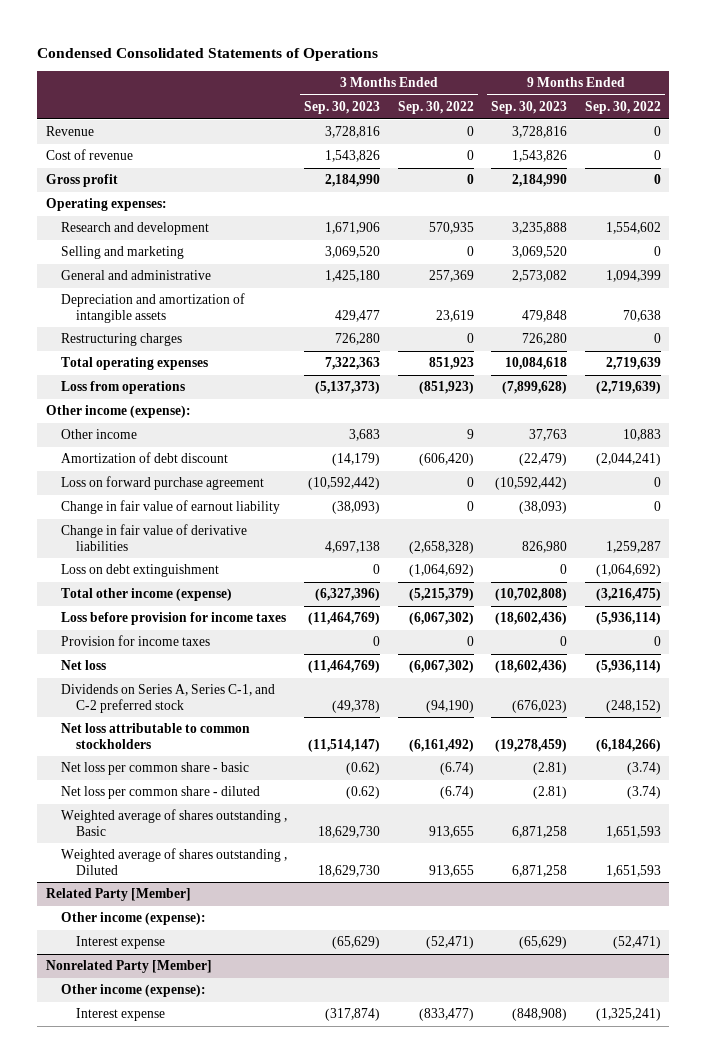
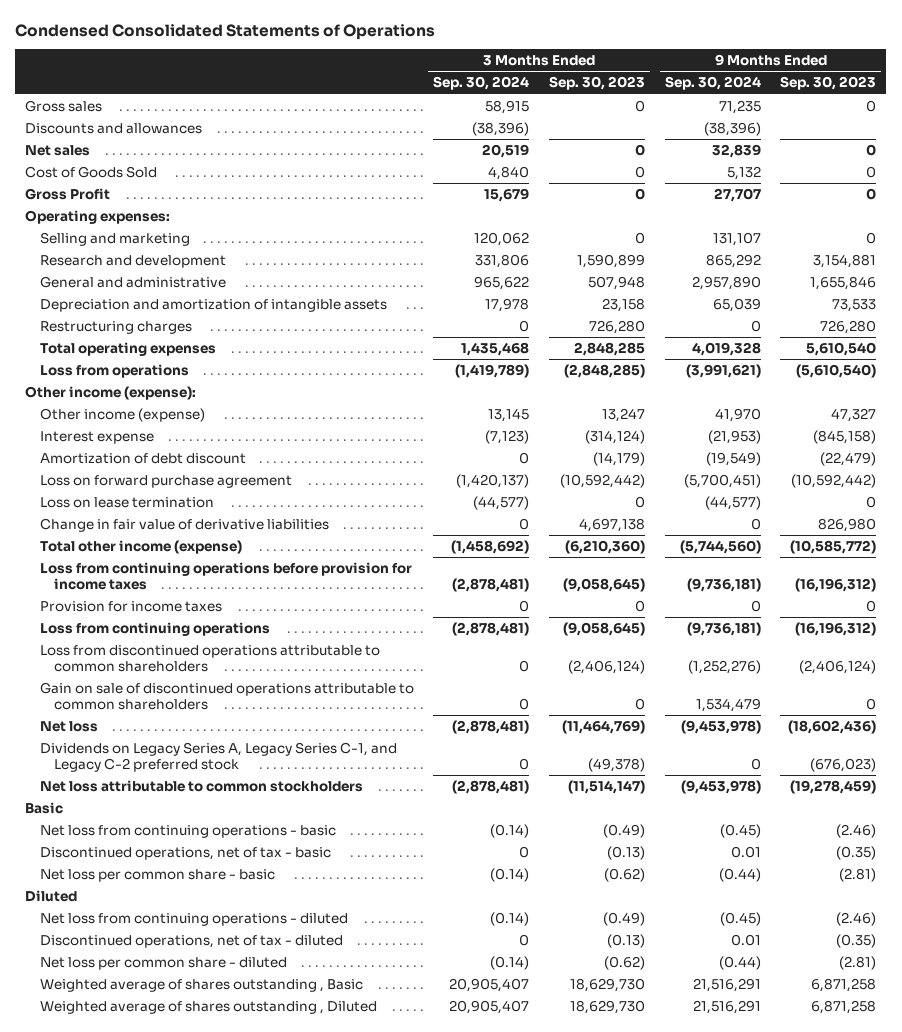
- | 3 Months Ended Sep. 30, 2023 | 3 Months Ended Sep. 30, 2022 | 9 Months Ended Sep. 30, 2023 | 9 Months Ended Sep. 30, 2022
+ | 3 Months Ended Sep. 30, 2024 | 3 Months Ended Sep. 30, 2023 | 9 Months Ended Sep. 30, 2024 | 9 Months Ended Sep. 30, 2023
- Revenue | 3,728,816 | 0 | 3,728,816 | 0
- Cost of revenue | 1,543,826 | 0 | 1,543,826 | 0
- Gross profit | 2,184,990 | 0 | 2,184,990 | 0
+ Gross sales | 58,915 | 0 | 71,235 | 0
+ Discounts and allowances | (38,396) | | (38,396) |
+ Net sales | 20,519 | 0 | 32,839 | 0
+ Cost of Goods Sold | 4,840 | 0 | 5,132 | 0
+ Gross Profit | 15,679 | 0 | 27,707 | 0
- Research and development | 1,671,906 | 570,935 | 3,235,888 | 1,554,602
- Selling and marketing | 3,069,520 | 0 | 3,069,520 | 0
- General and administrative | 1,425,180 | 257,369 | 2,573,082 | 1,094,399
- Depreciation and amortization of intangible assets | 429,477 | 23,619 | 479,848 | 70,638
+ Selling and marketing | 120,062 | 0 | 131,107 | 0
+ Research and development | 331,806 | 1,590,899 | 865,292 | 3,154,881
+ General and administrative | 965,622 | 507,948 | 2,957,890 | 1,655,846
+ Depreciation and amortization of intangible assets | 17,978 | 23,158 | 65,039 | 73,533
- Total operating expenses | 7,322,363 | 851,923 | 10,084,618 | 2,719,639
- Loss from operations | (5,137,373) | (851,923) | (7,899,628) | (2,719,639)
+ Total operating expenses | 1,435,468 | 2,848,285 | 4,019,328 | 5,610,540
+ Loss from operations | (1,419,789) | (2,848,285) | (3,991,621) | (5,610,540)
- Other income | 3,683 | 9 | 37,763 | 10,883
+ Other income (expense) | 13,145 | 13,247 | 41,970 | 47,327
+ Interest expense | (7,123) | (314,124) | (21,953) | (845,158)
- Change in fair value of earnout liability | (38,093) | 0 | (38,093) | 0
+ Loss on lease termination | (44,577) | 0 | (44,577) | 0
- Loss on debt extinguishment | 0 | (1,064,692) | 0 | (1,064,692)
- Total other income (expense) | (6,327,396) | (5,215,379) | (10,702,808) | (3,216,475)
- Loss before provision for income taxes | (11,464,769) | (6,067,302) | (18,602,436) | (5,936,114)
+ Total other income (expense) | (1,458,692) | (6,210,360) | (5,744,560) | (10,585,772)
+ Loss from continuing operations before provision for income taxes | (2,878,481) | (9,058,645) | (9,736,181) | (16,196,312)
+ Loss from continuing operations | (2,878,481) | (9,058,645) | (9,736,181) | (16,196,312)
+ Loss from discontinued operations attributable to common shareholders | 0 | (2,406,124) | (1,252,276) | (2,406,124)
+ Gain on sale of discontinued operations attributable to common shareholders | 0 | 0 | 1,534,479 | 0
- Dividends on Series A, Series C-1, and C-2 preferred stock | (49,378) | (94,190) | (676,023) | (248,152)
+ Dividends on Legacy Series A, Legacy Series C-1, and Legacy C-2 preferred stock | 0 | (49,378) | 0 | (676,023)
+ Basic
+ Net loss from continuing operations - basic | (0.14) | (0.49) | (0.45) | (2.46)
+ Discontinued operations, net of tax - basic | 0 | (0.13) | 0.01 | (0.35)
+ Diluted
+ Net loss from continuing operations - diluted | (0.14) | (0.49) | (0.45) | (2.46)
+ Discontinued operations, net of tax - diluted | 0 | (0.13) | 0.01 | (0.35)
- Related Party [Member]
- Other income (expense):
- Interest expense | (65,629) | (52,471) | (65,629) | (52,471)
- Nonrelated Party [Member]
- Other income (expense):
- Interest expense | (317,874) | (833,477) | (848,908) | (1,325,241)

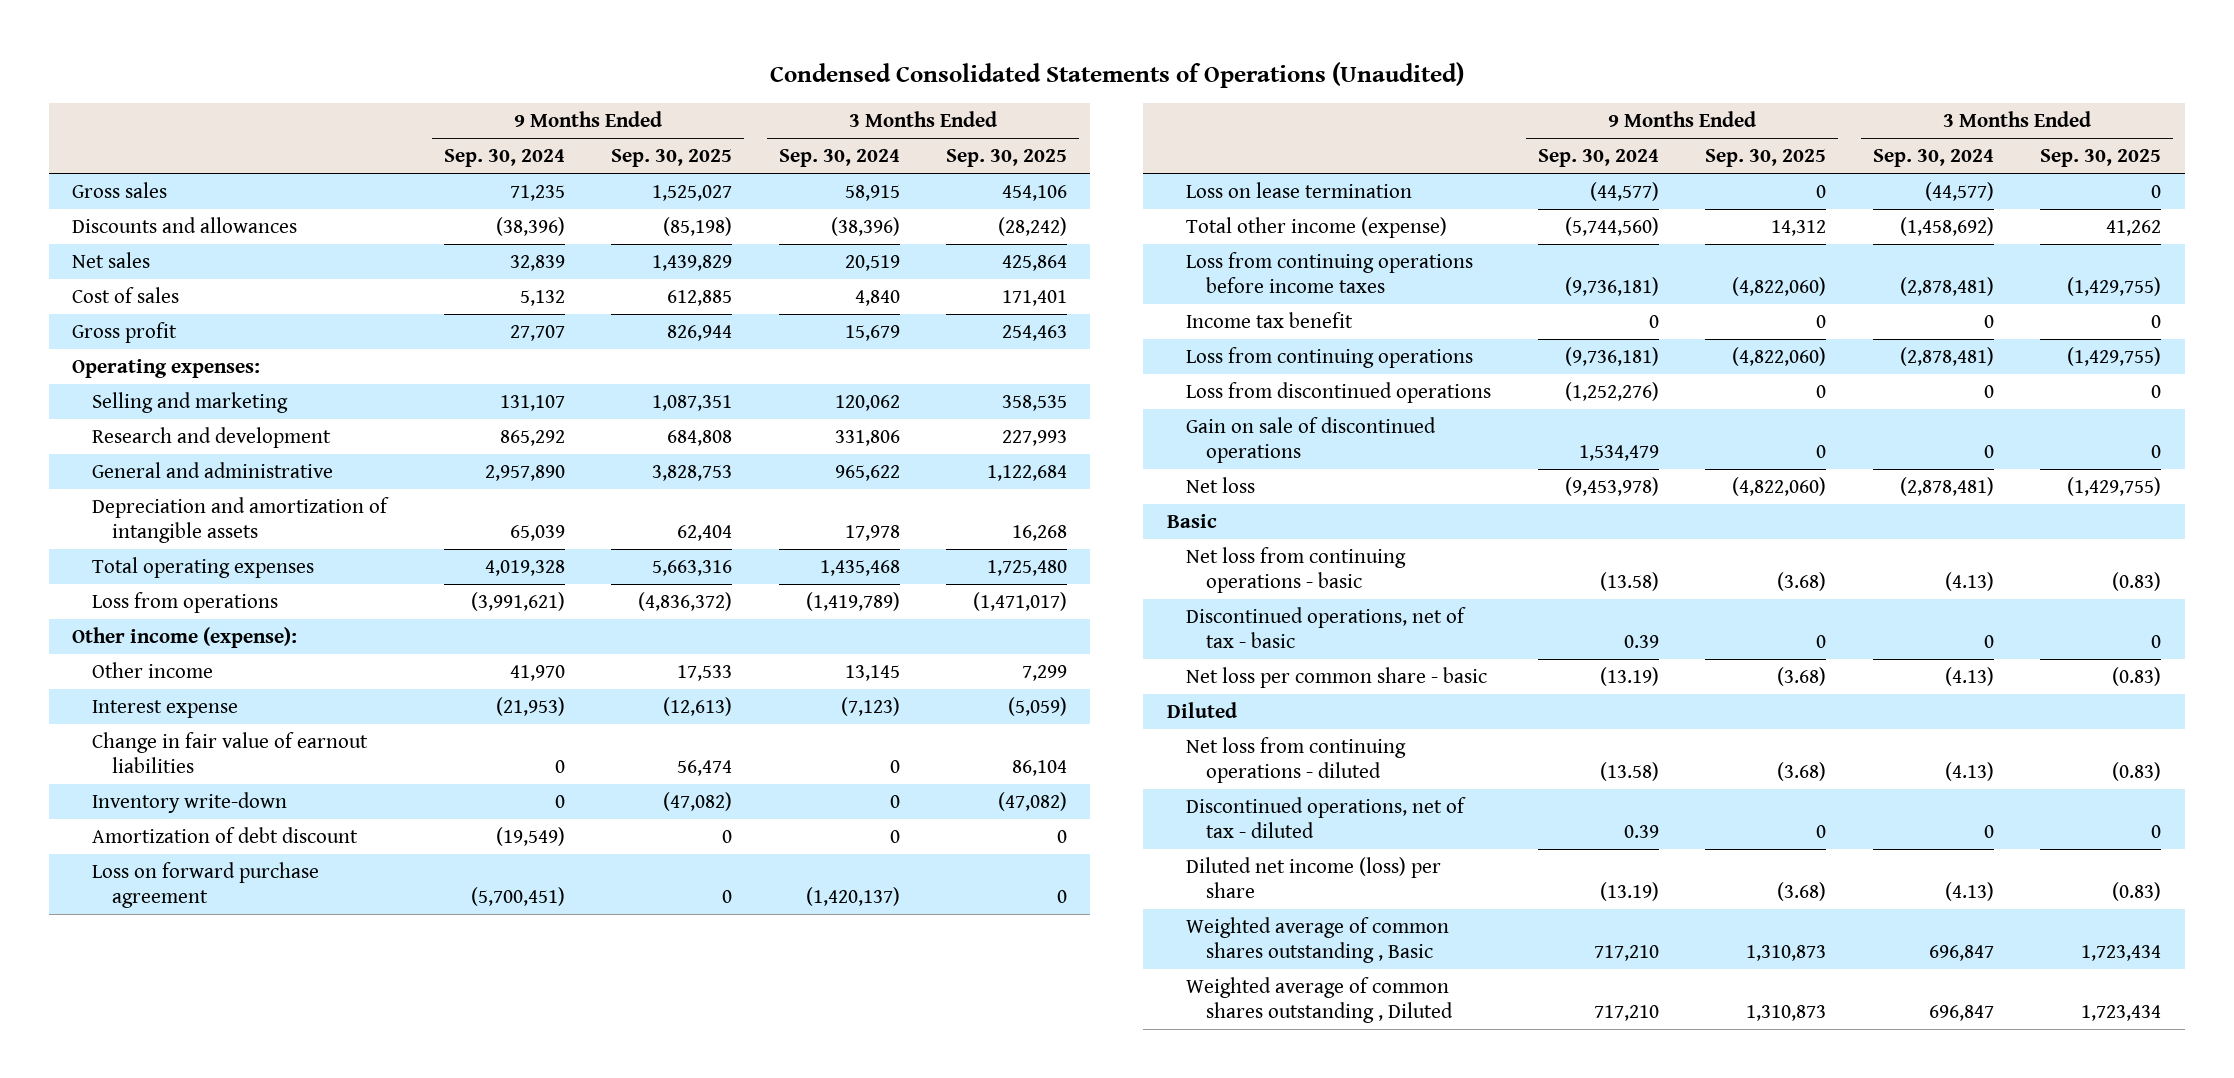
- Condensed Consolidated Statements of Operations
+ Condensed Consolidated Statements of Operations (Unaudited)
- | 3 Months Ended Sep. 30, 2024 | 3 Months Ended Sep. 30, 2023 | 9 Months Ended Sep. 30, 2024 | 9 Months Ended Sep. 30, 2023
+ | 9 Months Ended Sep. 30, 2024 | 9 Months Ended Sep. 30, 2025 | 3 Months Ended Sep. 30, 2024 | 3 Months Ended Sep. 30, 2025
- Cost of Goods Sold | 4,840 | 0 | 5,132 | 0
- Gross Profit | 15,679 | 0 | 27,707 | 0
+ Cost of sales | 5,132 | 612,885 | 4,840 | 171,401
+ Gross profit | 27,707 | 826,944 | 15,679 | 254,463
- Restructuring charges | 0 | 726,280 | 0 | 726,280
- Other income (expense) | 13,145 | 13,247 | 41,970 | 47,327
+ Other income | 41,970 | 17,533 | 13,145 | 7,299
+ Change in fair value of earnout liabilities | 0 | 56,474 | 0 | 86,104
+ Inventory write-down | 0 | (47,082) | 0 | (47,082)
- Change in fair value of derivative liabilities | 0 | 4,697,138 | 0 | 826,980
- Loss from continuing operations before provision for income taxes | (2,878,481) | (9,058,645) | (9,736,181) | (16,196,312)
- Provision for income taxes | 0 | 0 | 0 | 0
+ Loss from continuing operations before income taxes | (9,736,181) | (4,822,060) | (2,878,481) | (1,429,755)
+ Income tax benefit | 0 | 0 | 0 | 0
- Loss from discontinued operations attributable to common shareholders | 0 | (2,406,124) | (1,252,276) | (2,406,124)
- Gain on sale of discontinued operations attributable to common shareholders | 0 | 0 | 1,534,479 | 0
+ Loss from discontinued operations | (1,252,276) | 0 | 0 | 0
+ Gain on sale of discontinued operations | 1,534,479 | 0 | 0 | 0
- Dividends on Legacy Series A, Legacy Series C-1, and Legacy C-2 preferred stock | 0 | (49,378) | 0 | (676,023)
- Net loss attributable to common stockholders | (2,878,481) | (11,514,147) | (9,453,978) | (19,278,459)
- Net loss from continuing operations - basic | (0.14) | (0.49) | (0.45) | (2.46)
- Discontinued operations, net of tax - basic | 0 | (0.13) | 0.01 | (0.35)
- Net loss per common share - basic | (0.14) | (0.62) | (0.44) | (2.81)
+ Net loss from continuing operations - basic | (13.58) | (3.68) | (4.13) | (0.83)
+ Discontinued operations, net of tax - basic | 0.39 | 0 | 0 | 0
+ Net loss per common share - basic | (13.19) | (3.68) | (4.13) | (0.83)
- Net loss from continuing operations - diluted | (0.14) | (0.49) | (0.45) | (2.46)
- Discontinued operations, net of tax - diluted | 0 | (0.13) | 0.01 | (0.35)
- Net loss per common share - diluted | (0.14) | (0.62) | (0.44) | (2.81)
- Weighted average of shares outstanding , Basic | 20,905,407 | 18,629,730 | 21,516,291 | 6,871,258
- Weighted average of shares outstanding , Diluted | 20,905,407 | 18,629,730 | 21,516,291 | 6,871,258
+ Net loss from continuing operations - diluted | (13.58) | (3.68) | (4.13) | (0.83)
+ Discontinued operations, net of tax - diluted | 0.39 | 0 | 0 | 0
+ Diluted net income (loss) per share | (13.19) | (3.68) | (4.13) | (0.83)
+ Weighted average of common shares outstanding , Basic | 717,210 | 1,310,873 | 696,847 | 1,723,434
+ Weighted average of common shares outstanding , Diluted | 717,210 | 1,310,873 | 696,847 | 1,723,434

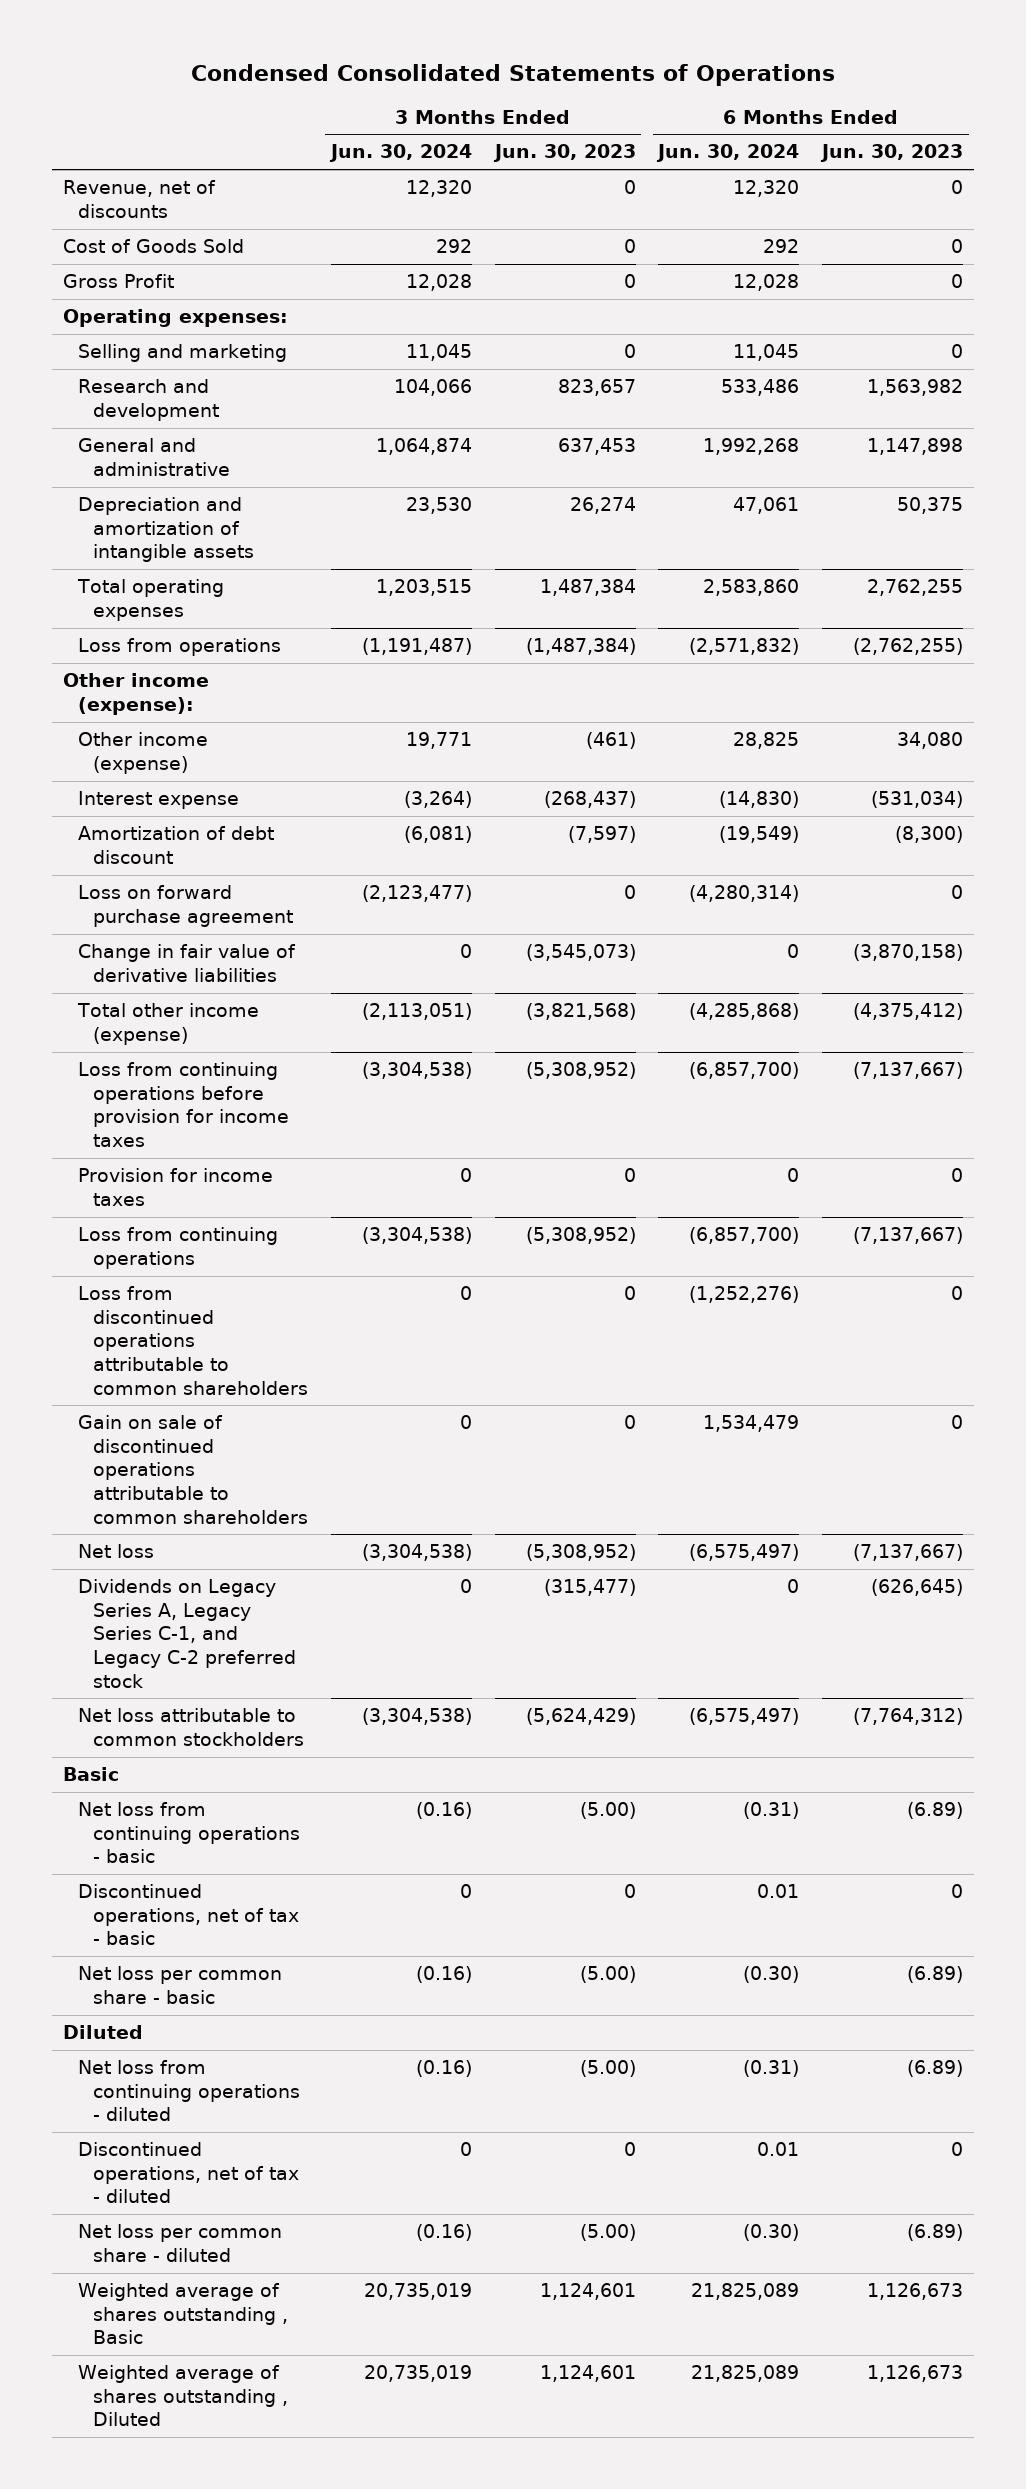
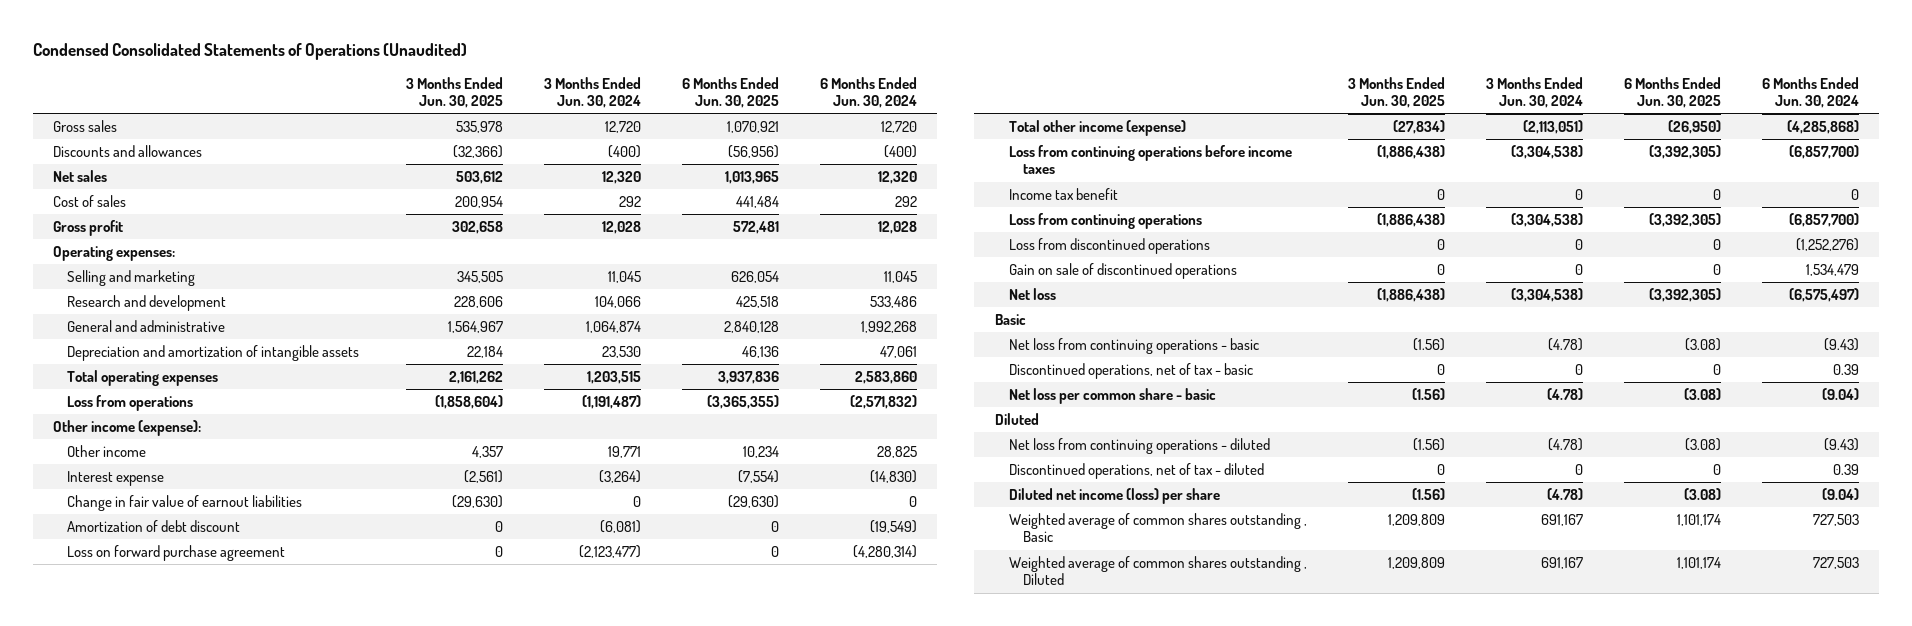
- Condensed Consolidated Statements of Operations
+ Condensed Consolidated Statements of Operations (Unaudited)
- | 3 Months Ended Jun. 30, 2024 | 3 Months Ended Jun. 30, 2023 | 6 Months Ended Jun. 30, 2024 | 6 Months Ended Jun. 30, 2023
+ | 3 Months Ended Jun. 30, 2025 | 3 Months Ended Jun. 30, 2024 | 6 Months Ended Jun. 30, 2025 | 6 Months Ended Jun. 30, 2024
- Revenue, net of discounts | 12,320 | 0 | 12,320 | 0
- Cost of Goods Sold | 292 | 0 | 292 | 0
- Gross Profit | 12,028 | 0 | 12,028 | 0
+ Gross sales | 535,978 | 12,720 | 1,070,921 | 12,720
+ Discounts and allowances | (32,366) | (400) | (56,956) | (400)
+ Net sales | 503,612 | 12,320 | 1,013,965 | 12,320
+ Cost of sales | 200,954 | 292 | 441,484 | 292
+ Gross profit | 302,658 | 12,028 | 572,481 | 12,028
- Other income (expense) | 19,771 | (461) | 28,825 | 34,080
+ Other income | 4,357 | 19,771 | 10,234 | 28,825
+ Change in fair value of earnout liabilities | (29,630) | 0 | (29,630) | 0
- Change in fair value of derivative liabilities | 0 | (3,545,073) | 0 | (3,870,158)
- Loss from continuing operations before provision for income taxes | (3,304,538) | (5,308,952) | (6,857,700) | (7,137,667)
- Provision for income taxes | 0 | 0 | 0 | 0
+ Loss from continuing operations before income taxes | (1,886,438) | (3,304,538) | (3,392,305) | (6,857,700)
+ Income tax benefit | 0 | 0 | 0 | 0
- Loss from discontinued operations attributable to common shareholders | 0 | 0 | (1,252,276) | 0
- Gain on sale of discontinued operations attributable to common shareholders | 0 | 0 | 1,534,479 | 0
+ Loss from discontinued operations | 0 | 0 | 0 | (1,252,276)
+ Gain on sale of discontinued operations | 0 | 0 | 0 | 1,534,479
- Dividends on Legacy Series A, Legacy Series C-1, and Legacy C-2 preferred stock | 0 | (315,477) | 0 | (626,645)
- Net loss attributable to common stockholders | (3,304,538) | (5,624,429) | (6,575,497) | (7,764,312)
- Net loss from continuing operations - basic | (0.16) | (5.00) | (0.31) | (6.89)
- Discontinued operations, net of tax - basic | 0 | 0 | 0.01 | 0
- Net loss per common share - basic | (0.16) | (5.00) | (0.30) | (6.89)
+ Net loss from continuing operations - basic | (1.56) | (4.78) | (3.08) | (9.43)
+ Discontinued operations, net of tax - basic | 0 | 0 | 0 | 0.39
+ Net loss per common share - basic | (1.56) | (4.78) | (3.08) | (9.04)
- Net loss from continuing operations - diluted | (0.16) | (5.00) | (0.31) | (6.89)
- Discontinued operations, net of tax - diluted | 0 | 0 | 0.01 | 0
- Net loss per common share - diluted | (0.16) | (5.00) | (0.30) | (6.89)
- Weighted average of shares outstanding , Basic | 20,735,019 | 1,124,601 | 21,825,089 | 1,126,673
- Weighted average of shares outstanding , Diluted | 20,735,019 | 1,124,601 | 21,825,089 | 1,126,673
+ Net loss from continuing operations - diluted | (1.56) | (4.78) | (3.08) | (9.43)
+ Discontinued operations, net of tax - diluted | 0 | 0 | 0 | 0.39
+ Diluted net income (loss) per share | (1.56) | (4.78) | (3.08) | (9.04)
+ Weighted average of common shares outstanding , Basic | 1,209,809 | 691,167 | 1,101,174 | 727,503
+ Weighted average of common shares outstanding , Diluted | 1,209,809 | 691,167 | 1,101,174 | 727,503

